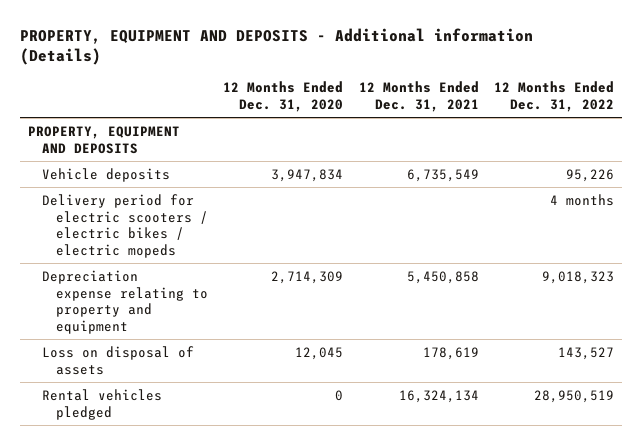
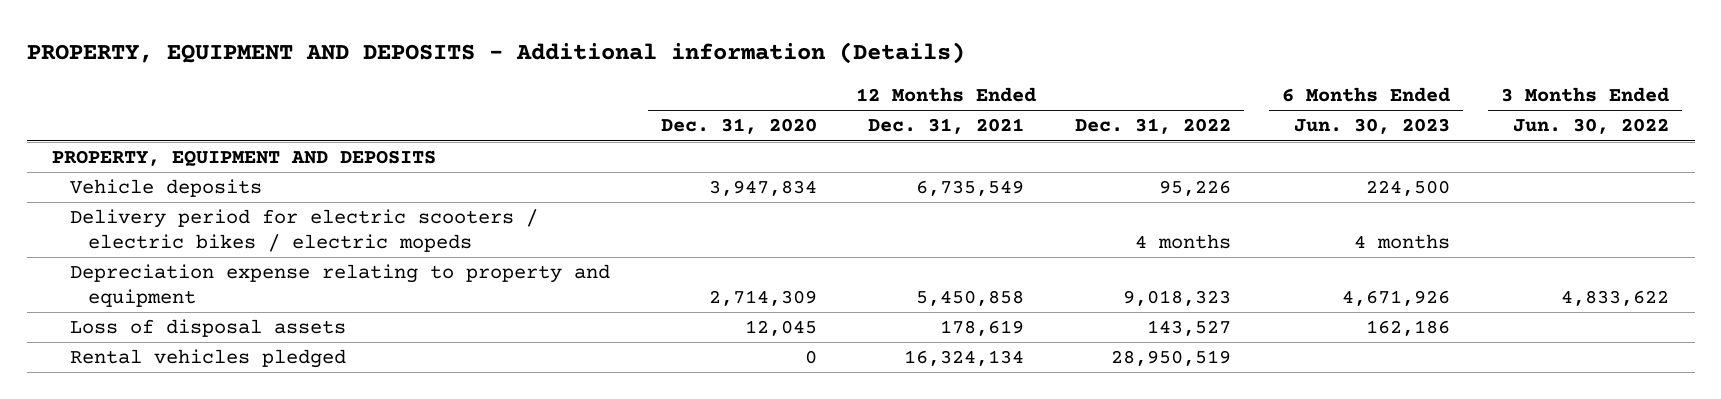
- | 12 Months Ended Dec. 31, 2020 | 12 Months Ended Dec. 31, 2021 | 12 Months Ended Dec. 31, 2022
+ | 12 Months Ended Dec. 31, 2020 | 12 Months Ended Dec. 31, 2021 | 12 Months Ended Dec. 31, 2022 | 6 Months Ended Jun. 30, 2023 | 3 Months Ended Jun. 30, 2022
- Loss on disposal of assets | 12,045 | 178,619 | 143,527
+ Loss of disposal assets | 12,045 | 178,619 | 143,527 | 162,186 |

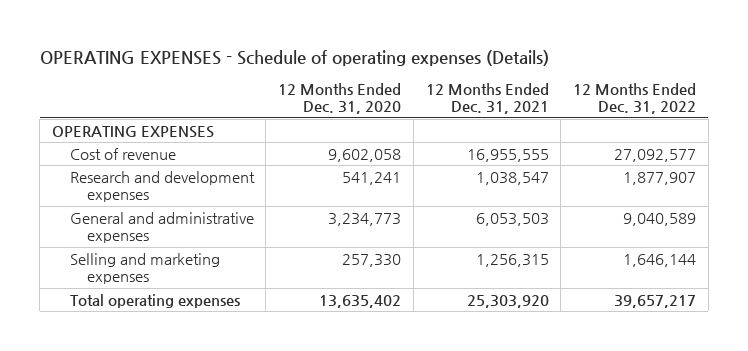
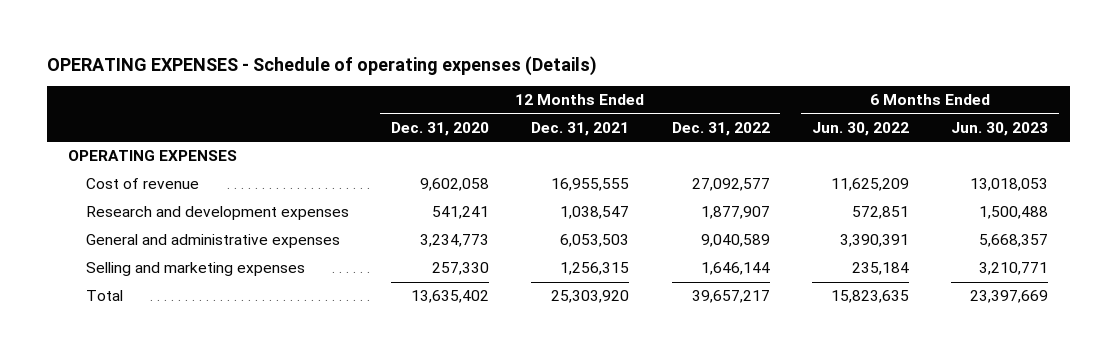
- | 12 Months Ended Dec. 31, 2020 | 12 Months Ended Dec. 31, 2021 | 12 Months Ended Dec. 31, 2022
+ | 12 Months Ended Dec. 31, 2020 | 12 Months Ended Dec. 31, 2021 | 12 Months Ended Dec. 31, 2022 | 6 Months Ended Jun. 30, 2022 | 6 Months Ended Jun. 30, 2023
- Total operating expenses | 13,635,402 | 25,303,920 | 39,657,217
+ Total | 13,635,402 | 25,303,920 | 39,657,217 | 15,823,635 | 23,397,669

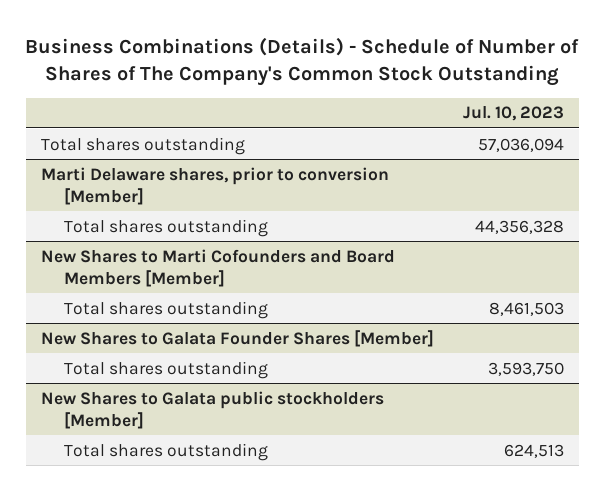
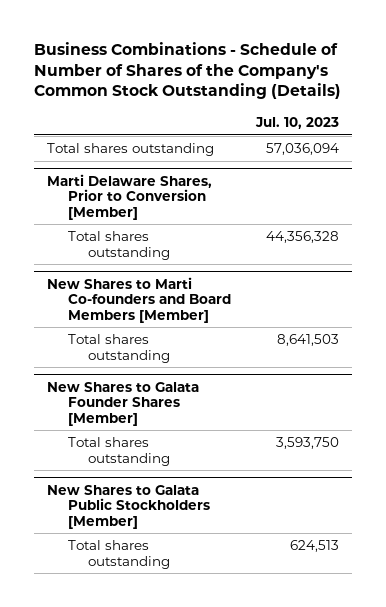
- Business Combinations (Details) - Schedule of Number of Shares of The Company's Common Stock Outstanding
+ Business Combinations - Schedule of Number of Shares of the Company's Common Stock Outstanding (Details)
- Marti Delaware shares, prior to conversion [Member]
+ Marti Delaware Shares, Prior to Conversion [Member]
- New Shares to Marti Cofounders and Board Members [Member]
- Total shares outstanding | 8,461,503
+ New Shares to Marti Co-founders and Board Members [Member]
+ Total shares outstanding | 8,641,503
- New Shares to Galata public stockholders [Member]
+ New Shares to Galata Public Stockholders [Member]

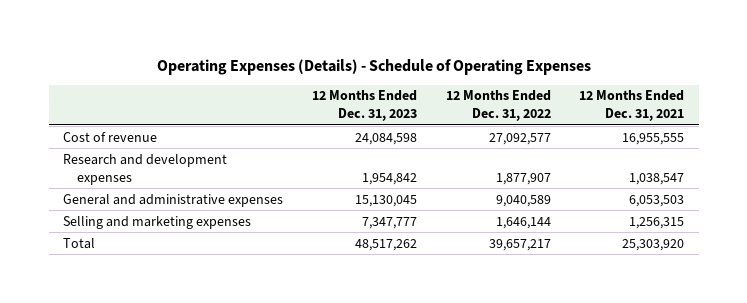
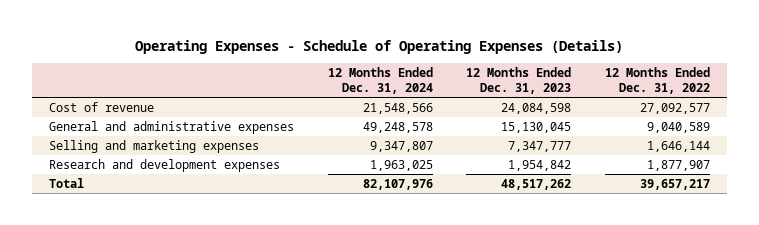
- Operating Expenses (Details) - Schedule of Operating Expenses
+ Operating Expenses - Schedule of Operating Expenses (Details)
- | 12 Months Ended Dec. 31, 2023 | 12 Months Ended Dec. 31, 2022 | 12 Months Ended Dec. 31, 2021
+ | 12 Months Ended Dec. 31, 2024 | 12 Months Ended Dec. 31, 2023 | 12 Months Ended Dec. 31, 2022
moved down: Research and development expenses | 1,963,025 | 1,954,842 | 1,877,907

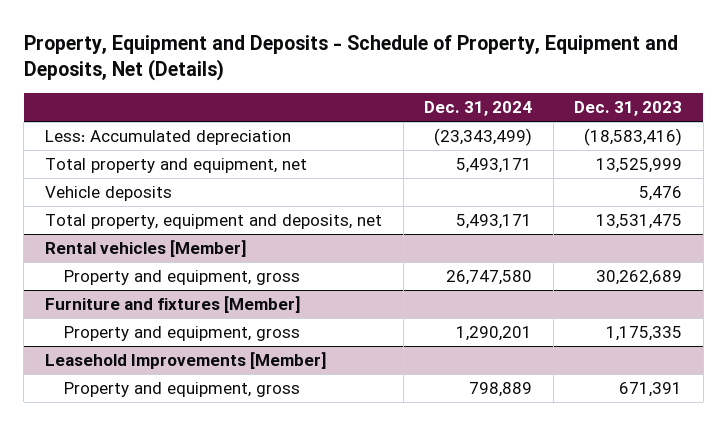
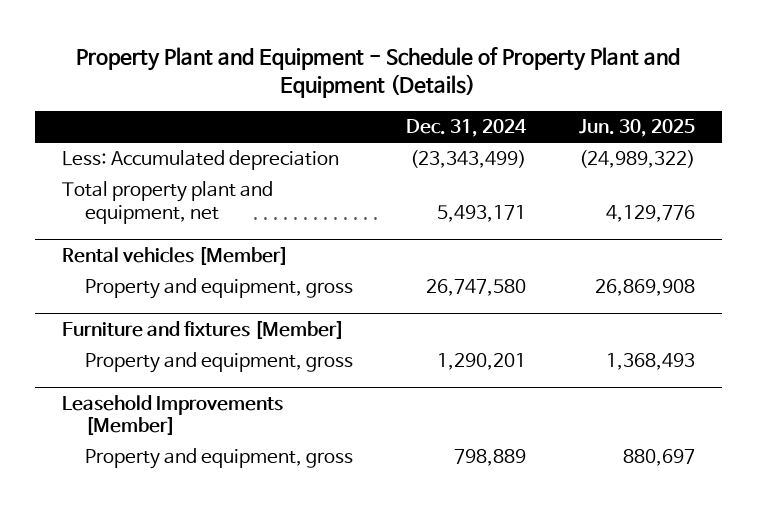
- Property, Equipment and Deposits - Schedule of Property, Equipment and Deposits, Net (Details)
+ Property Plant and Equipment - Schedule of Property Plant and Equipment (Details)
- | Dec. 31, 2024 | Dec. 31, 2023
+ | Dec. 31, 2024 | Jun. 30, 2025
- Total property and equipment, net | 5,493,171 | 13,525,999
- Vehicle deposits | | 5,476
- Total property, equipment and deposits, net | 5,493,171 | 13,531,475
+ Total property plant and equipment, net | 5,493,171 | 4,129,776

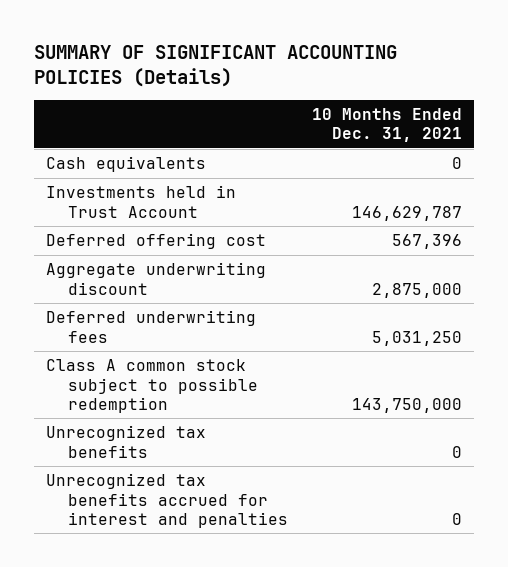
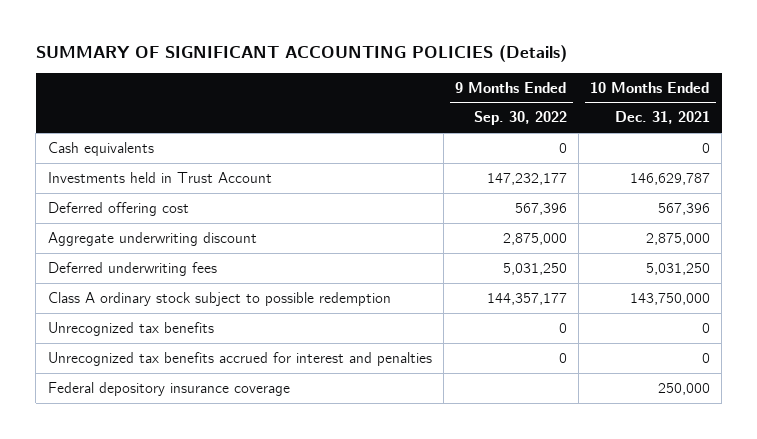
- | 10 Months Ended Dec. 31, 2021
+ | 9 Months Ended Sep. 30, 2022 | 10 Months Ended Dec. 31, 2021
- Class A common stock subject to possible redemption | 143,750,000
+ Class A ordinary stock subject to possible redemption | 144,357,177 | 143,750,000
+ Federal depository insurance coverage | | 250,000

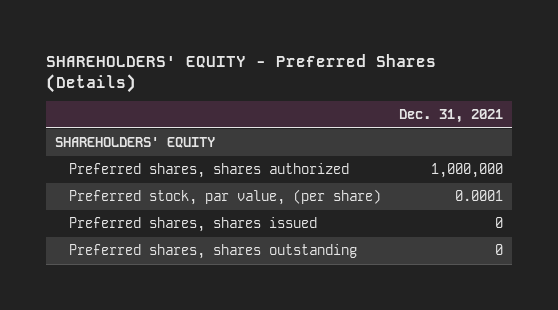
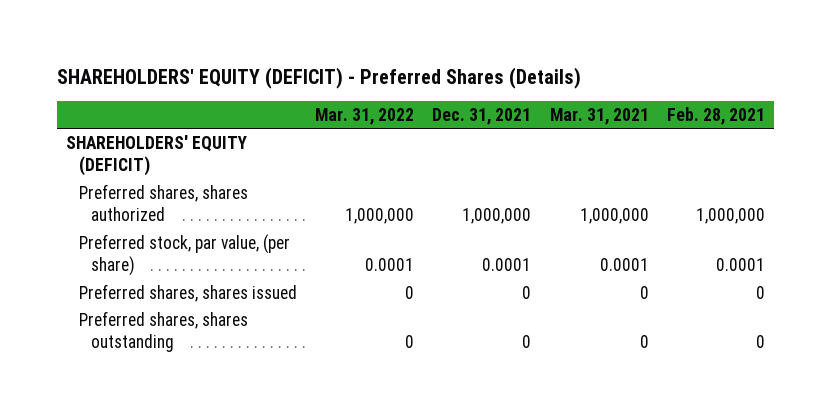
- SHAREHOLDERS' EQUITY - Preferred Shares (Details)
+ SHAREHOLDERS' EQUITY (DEFICIT) - Preferred Shares (Details)
- | Dec. 31, 2021
+ | Mar. 31, 2022 | Dec. 31, 2021 | Mar. 31, 2021 | Feb. 28, 2021
- SHAREHOLDERS' EQUITY
+ SHAREHOLDERS' EQUITY (DEFICIT)

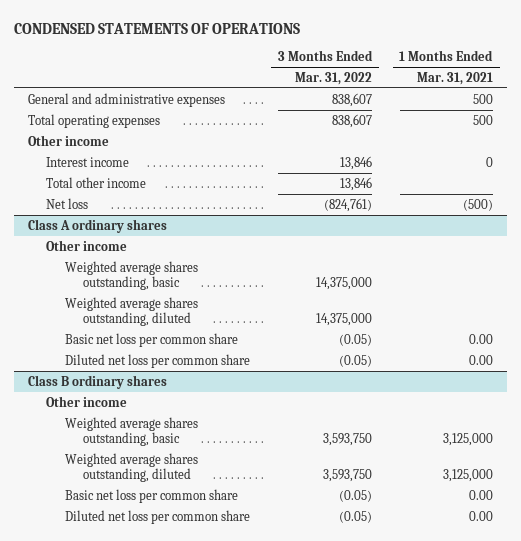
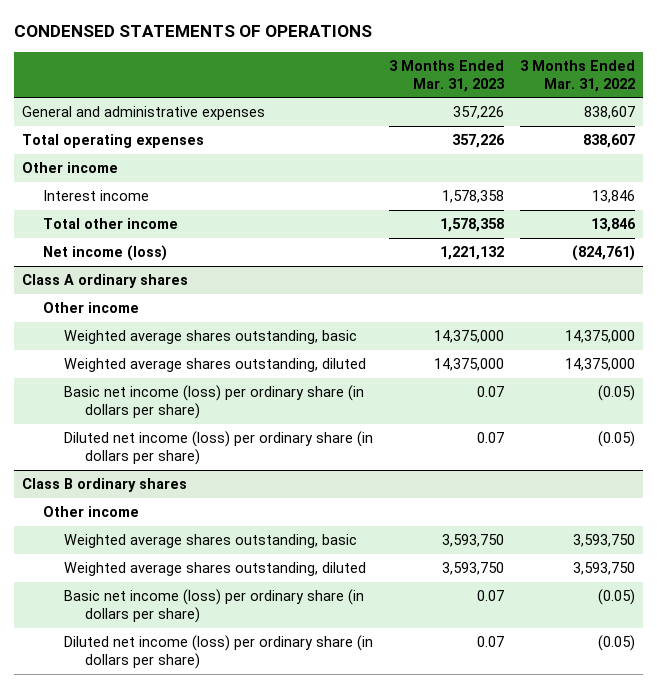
- | 3 Months Ended Mar. 31, 2022 | 1 Months Ended Mar. 31, 2021
+ | 3 Months Ended Mar. 31, 2023 | 3 Months Ended Mar. 31, 2022
- Net loss | (824,761) | (500)
+ Net income (loss) | 1,221,132 | (824,761)
@ Class A ordinary shares
- Basic net loss per common share | (0.05) | 0.00
- Diluted net loss per common share | (0.05) | 0.00
+ Basic net income (loss) per ordinary share (in dollars per share) | 0.07 | (0.05)
+ Diluted net income (loss) per ordinary share (in dollars per share) | 0.07 | (0.05)
@ Class B ordinary shares
- Basic net loss per common share | (0.05) | 0.00
- Diluted net loss per common share | (0.05) | 0.00
+ Basic net income (loss) per ordinary share (in dollars per share) | 0.07 | (0.05)
+ Diluted net income (loss) per ordinary share (in dollars per share) | 0.07 | (0.05)

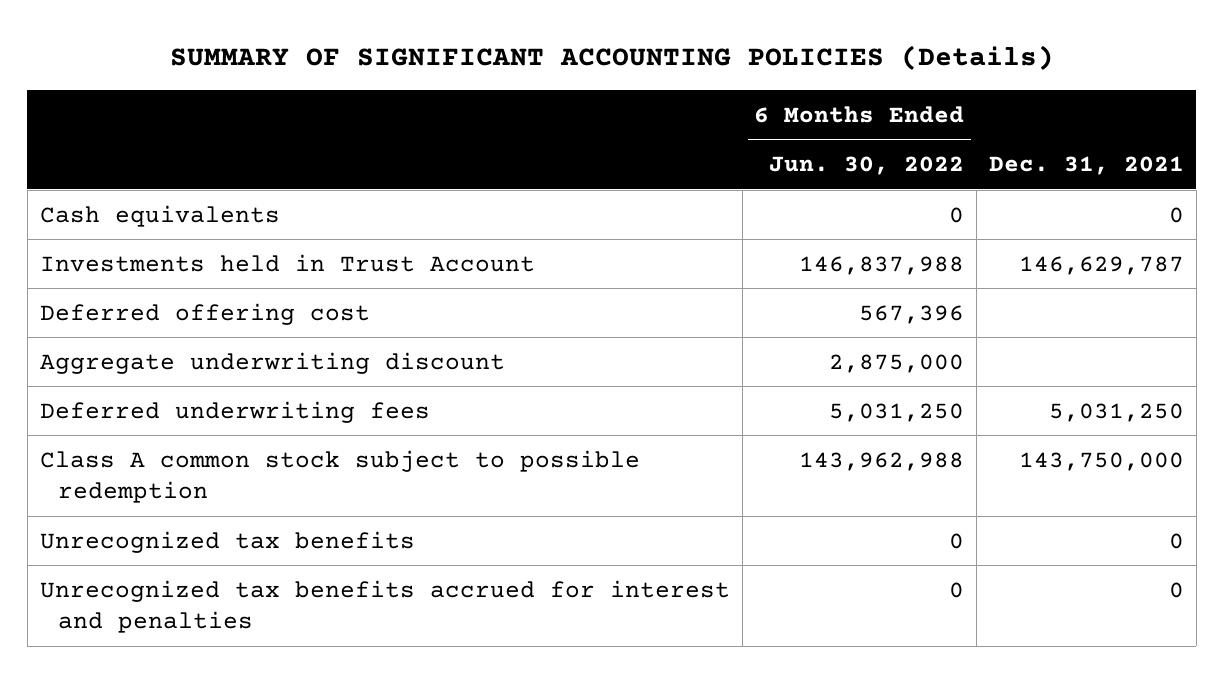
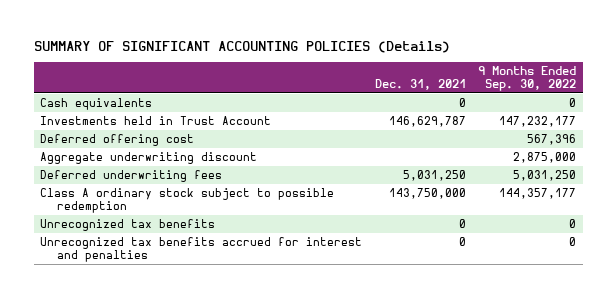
- | 6 Months Ended Jun. 30, 2022 | Dec. 31, 2021
+ | Dec. 31, 2021 | 9 Months Ended Sep. 30, 2022
- Class A common stock subject to possible redemption | 143,962,988 | 143,750,000
+ Class A ordinary stock subject to possible redemption | 143,750,000 | 144,357,177

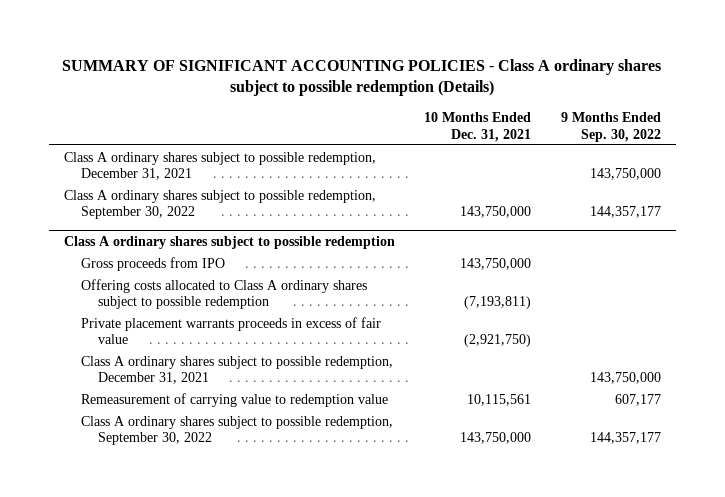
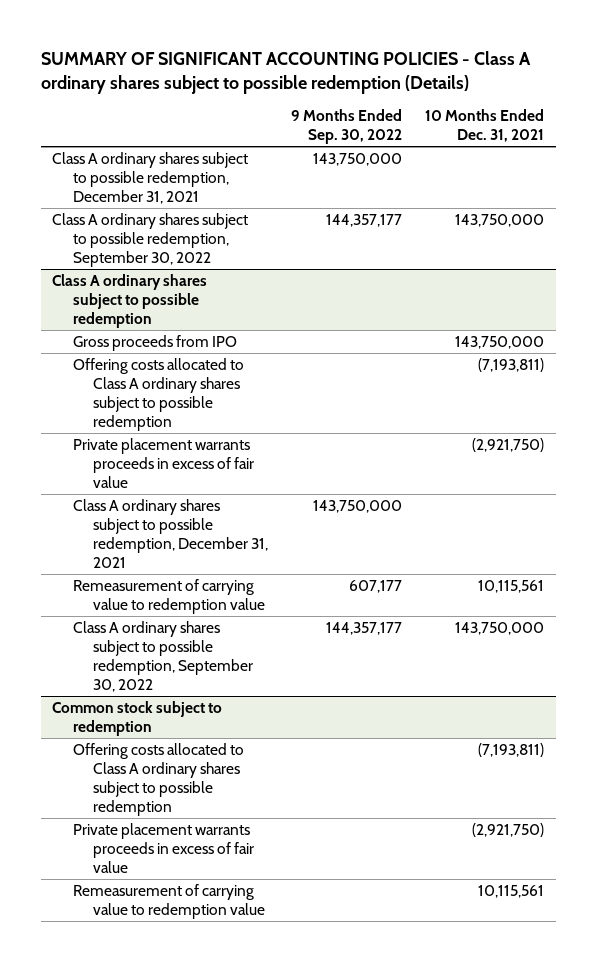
- | 10 Months Ended Dec. 31, 2021 | 9 Months Ended Sep. 30, 2022
+ | 9 Months Ended Sep. 30, 2022 | 10 Months Ended Dec. 31, 2021
+ Common stock subject to redemption
+ Offering costs allocated to Class A ordinary shares subject to possible redemption | | (7,193,811)
+ Private placement warrants proceeds in excess of fair value | | (2,921,750)
+ Remeasurement of carrying value to redemption value | | 10,115,561

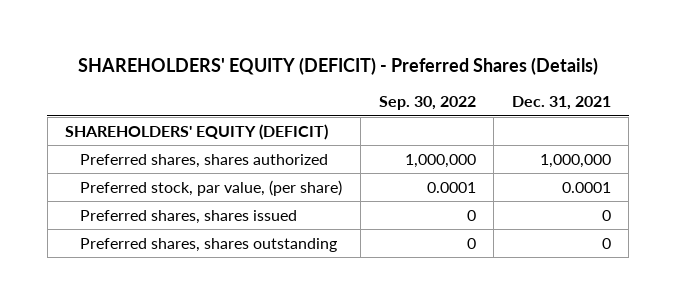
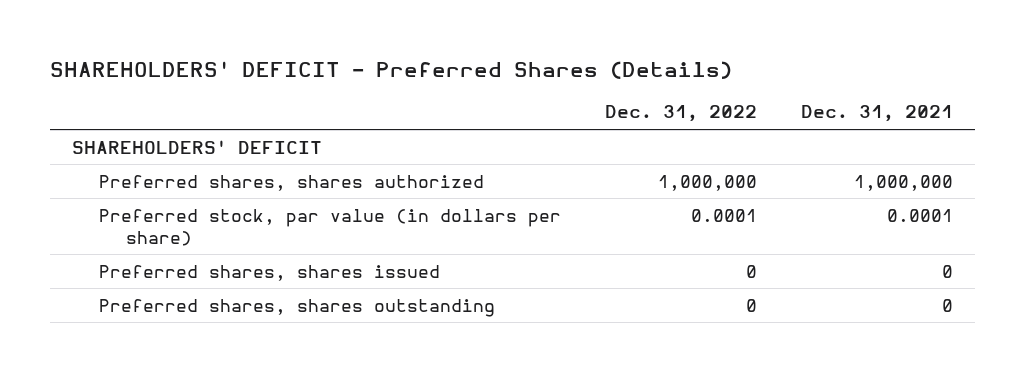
- SHAREHOLDERS' EQUITY (DEFICIT) - Preferred Shares (Details)
+ SHAREHOLDERS' DEFICIT - Preferred Shares (Details)
- | Sep. 30, 2022 | Dec. 31, 2021
+ | Dec. 31, 2022 | Dec. 31, 2021
- SHAREHOLDERS' EQUITY (DEFICIT)
+ SHAREHOLDERS' DEFICIT
- Preferred stock, par value, (per share) | 0.0001 | 0.0001
+ Preferred stock, par value (in dollars per share) | 0.0001 | 0.0001

